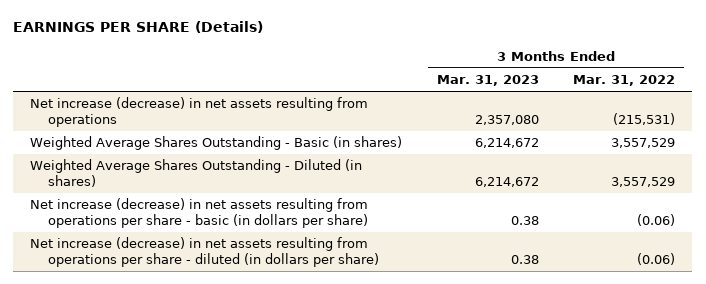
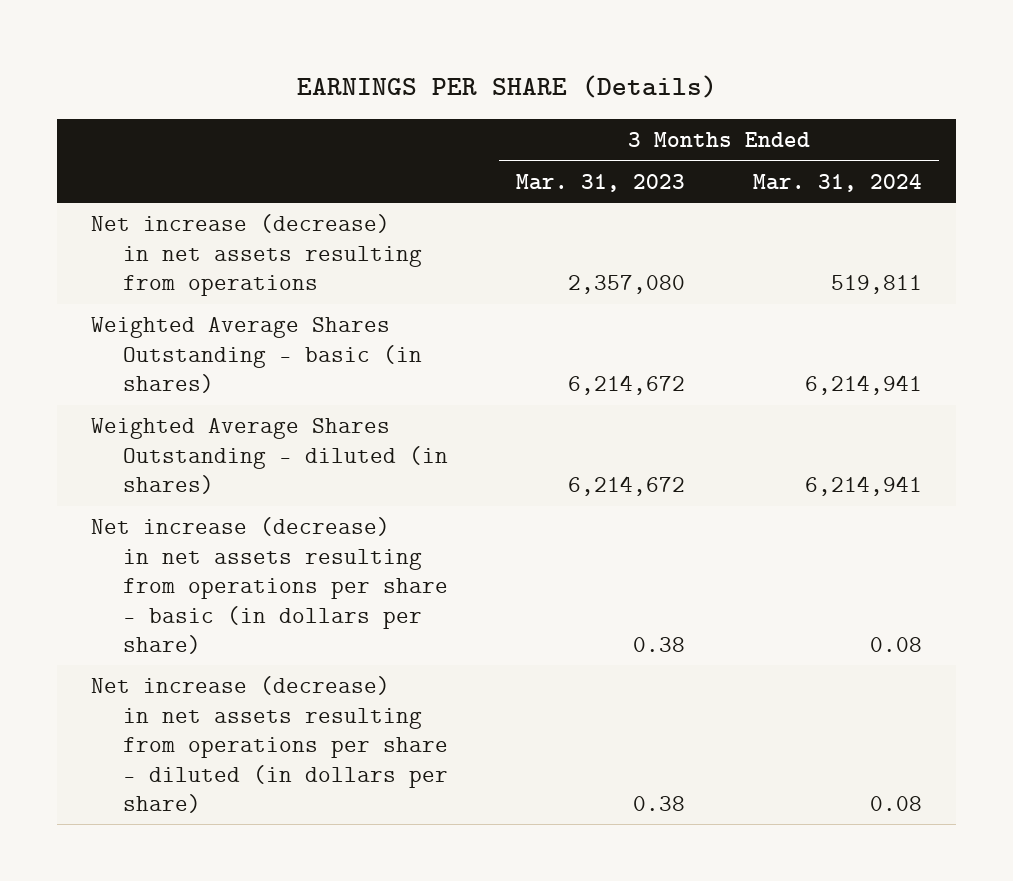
- | 3 Months Ended Mar. 31, 2023 | 3 Months Ended Mar. 31, 2022
+ | 3 Months Ended Mar. 31, 2023 | 3 Months Ended Mar. 31, 2024
- Weighted Average Shares Outstanding - Basic (in shares) | 6,214,672 | 3,557,529
- Weighted Average Shares Outstanding - Diluted (in shares) | 6,214,672 | 3,557,529
+ Weighted Average Shares Outstanding - basic (in shares) | 6,214,672 | 6,214,941
+ Weighted Average Shares Outstanding - diluted (in shares) | 6,214,672 | 6,214,941

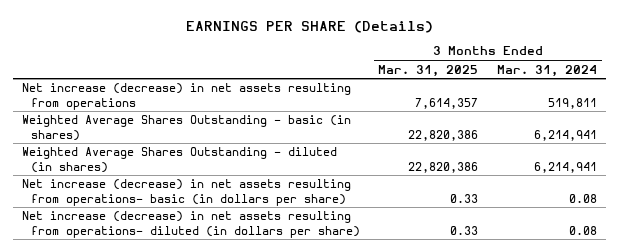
- | 3 Months Ended Mar. 31, 2023 | 3 Months Ended Mar. 31, 2024
+ | 3 Months Ended Mar. 31, 2025 | 3 Months Ended Mar. 31, 2024
- Net increase (decrease) in net assets resulting from operations per share - basic (in dollars per share) | 0.38 | 0.08
- Net increase (decrease) in net assets resulting from operations per share - diluted (in dollars per share) | 0.38 | 0.08
+ Net increase (decrease) in net assets resulting from operations- basic (in dollars per share) | 0.33 | 0.08
+ Net increase (decrease) in net assets resulting from operations- diluted (in dollars per share) | 0.33 | 0.08

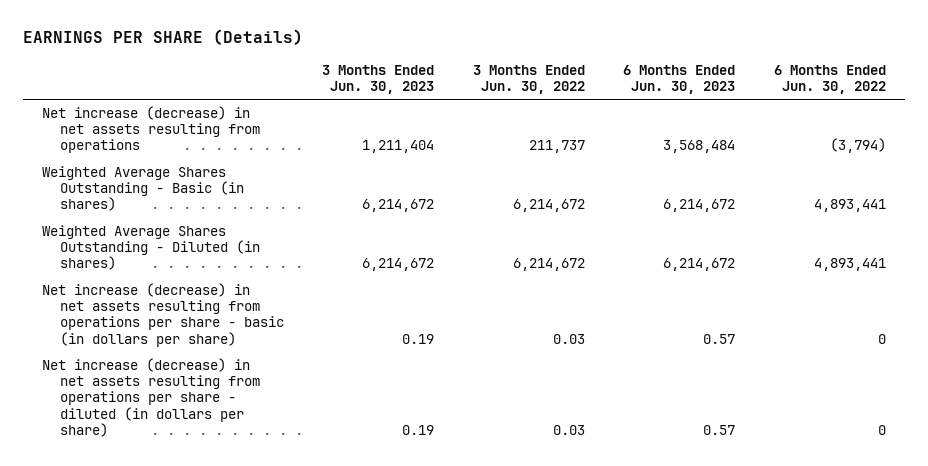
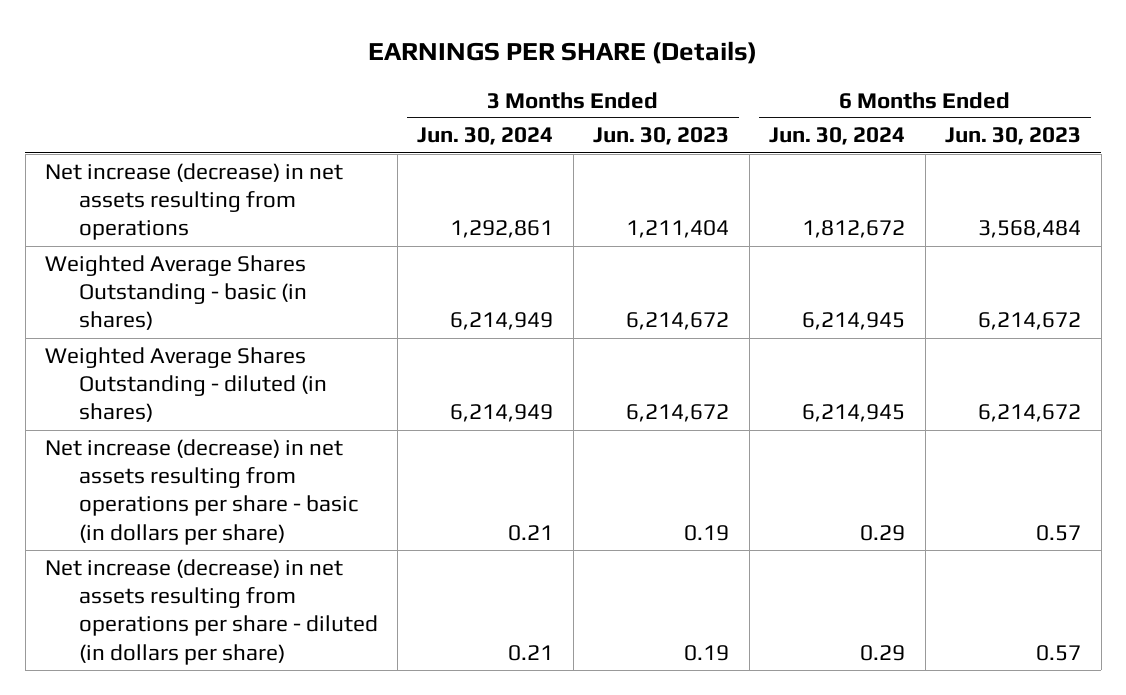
- | 3 Months Ended Jun. 30, 2023 | 3 Months Ended Jun. 30, 2022 | 6 Months Ended Jun. 30, 2023 | 6 Months Ended Jun. 30, 2022
+ | 3 Months Ended Jun. 30, 2024 | 3 Months Ended Jun. 30, 2023 | 6 Months Ended Jun. 30, 2024 | 6 Months Ended Jun. 30, 2023
- Weighted Average Shares Outstanding - Basic (in shares) | 6,214,672 | 6,214,672 | 6,214,672 | 4,893,441
- Weighted Average Shares Outstanding - Diluted (in shares) | 6,214,672 | 6,214,672 | 6,214,672 | 4,893,441
+ Weighted Average Shares Outstanding - basic (in shares) | 6,214,949 | 6,214,672 | 6,214,945 | 6,214,672
+ Weighted Average Shares Outstanding - diluted (in shares) | 6,214,949 | 6,214,672 | 6,214,945 | 6,214,672

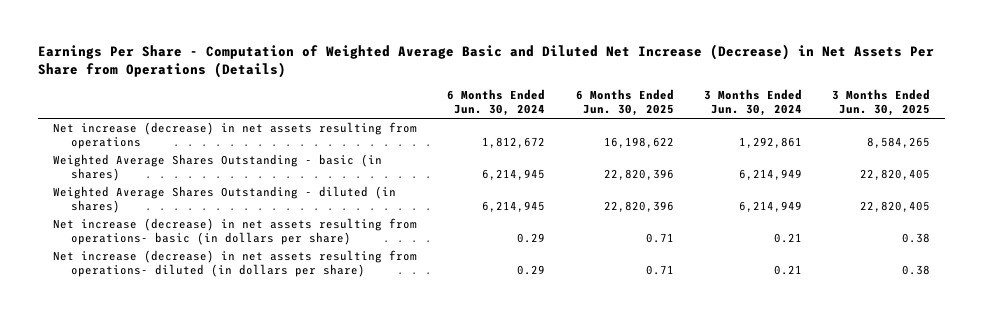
- EARNINGS PER SHARE (Details)
+ Earnings Per Share - Computation of Weighted Average Basic and Diluted Net Increase (Decrease) in Net Assets Per Share from Operations (Details)
- | 3 Months Ended Jun. 30, 2024 | 3 Months Ended Jun. 30, 2023 | 6 Months Ended Jun. 30, 2024 | 6 Months Ended Jun. 30, 2023
+ | 6 Months Ended Jun. 30, 2024 | 6 Months Ended Jun. 30, 2025 | 3 Months Ended Jun. 30, 2024 | 3 Months Ended Jun. 30, 2025
- Net increase (decrease) in net assets resulting from operations per share - basic (in dollars per share) | 0.21 | 0.19 | 0.29 | 0.57
- Net increase (decrease) in net assets resulting from operations per share - diluted (in dollars per share) | 0.21 | 0.19 | 0.29 | 0.57
+ Net increase (decrease) in net assets resulting from operations- basic (in dollars per share) | 0.29 | 0.71 | 0.21 | 0.38
+ Net increase (decrease) in net assets resulting from operations- diluted (in dollars per share) | 0.29 | 0.71 | 0.21 | 0.38

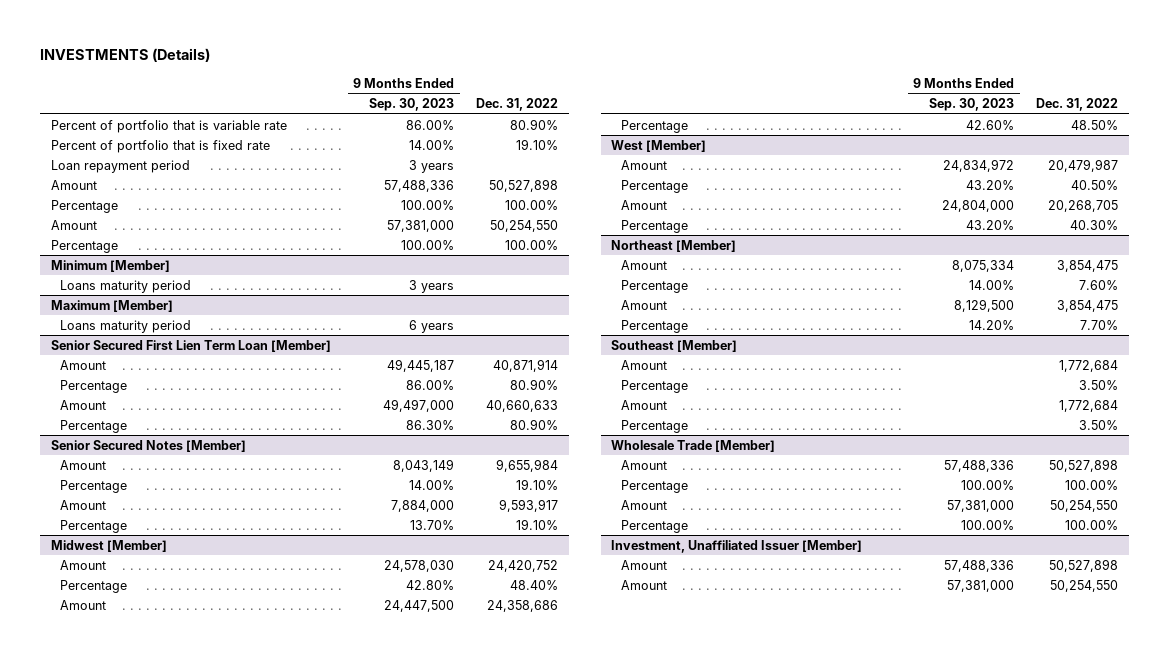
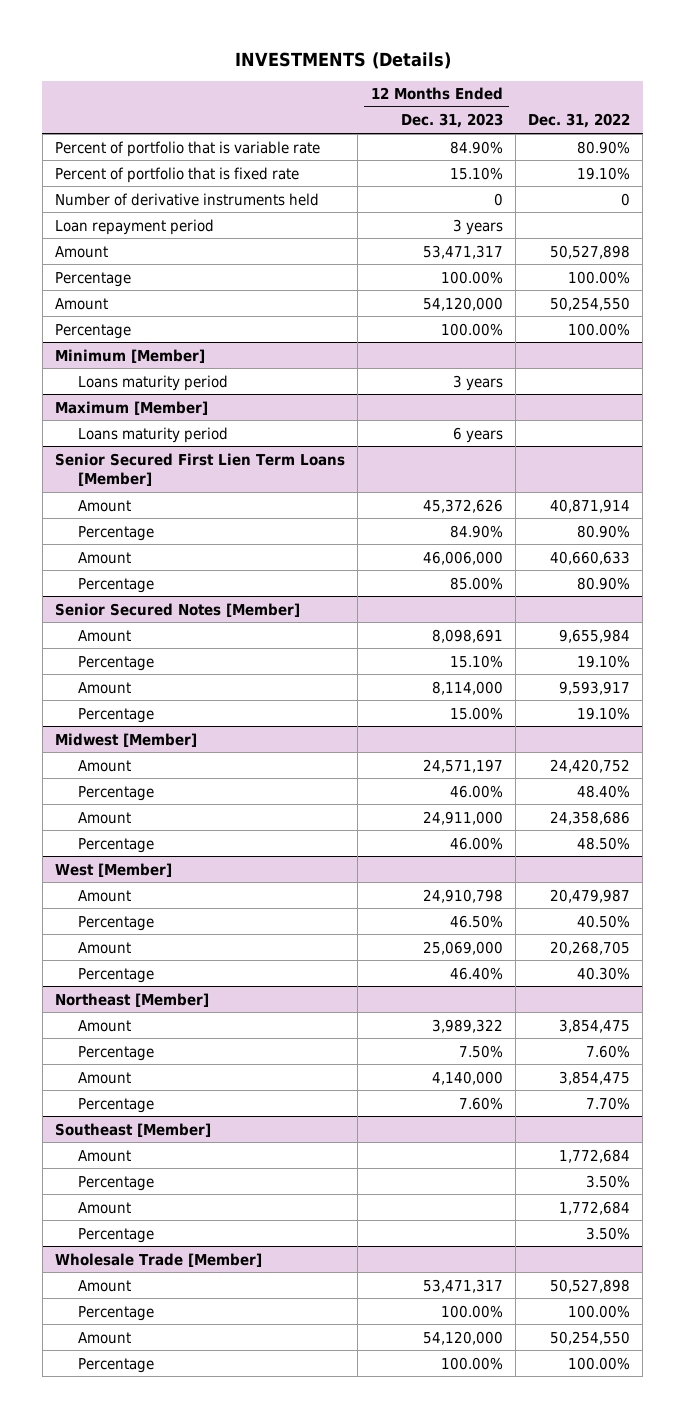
- | 9 Months Ended Sep. 30, 2023 | Dec. 31, 2022
+ | 12 Months Ended Dec. 31, 2023 | Dec. 31, 2022
+ Number of derivative instruments held | 0 | 0
- Senior Secured First Lien Term Loan [Member]
+ Senior Secured First Lien Term Loans [Member]
- Investment, Unaffiliated Issuer [Member]
- Amount | 57,488,336 | 50,527,898
- Amount | 57,381,000 | 50,254,550

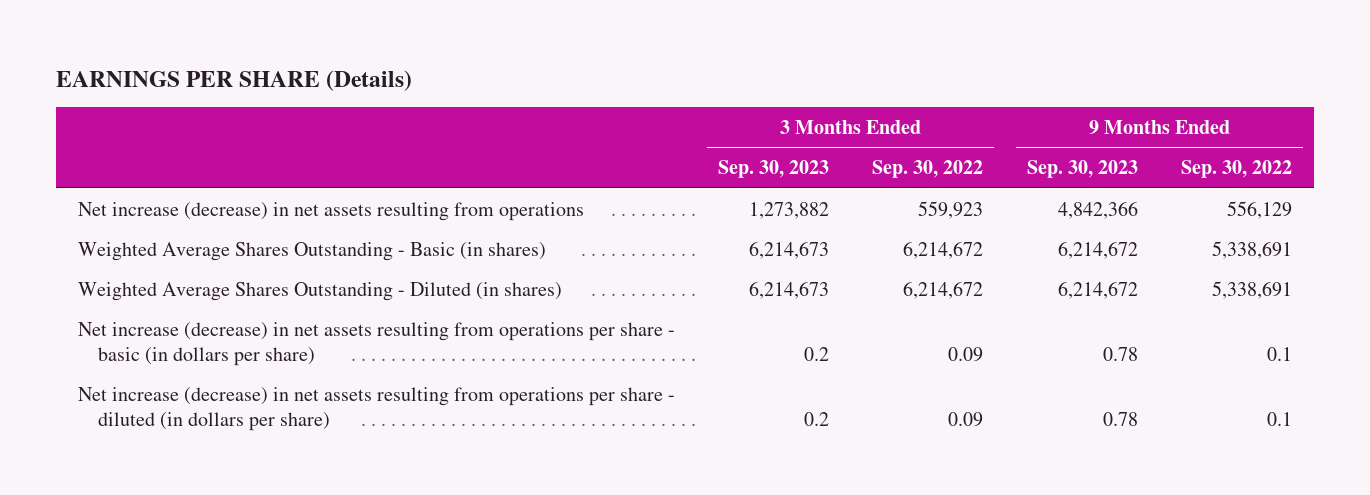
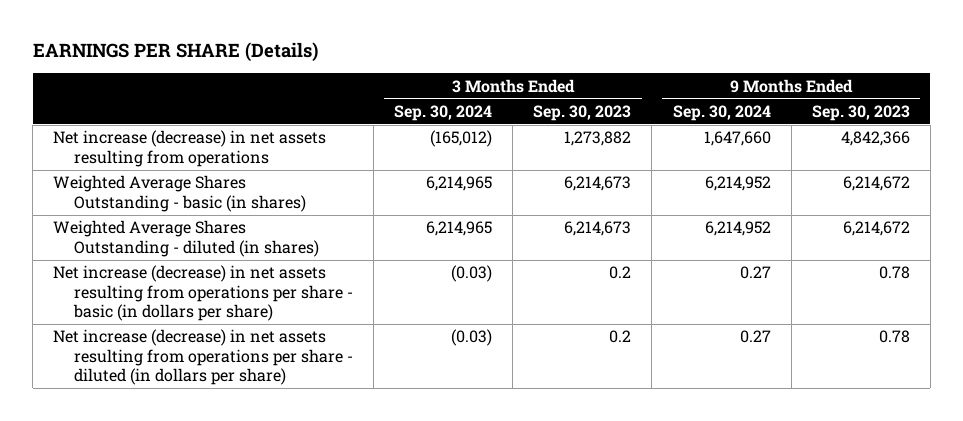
- | 3 Months Ended Sep. 30, 2023 | 3 Months Ended Sep. 30, 2022 | 9 Months Ended Sep. 30, 2023 | 9 Months Ended Sep. 30, 2022
+ | 3 Months Ended Sep. 30, 2024 | 3 Months Ended Sep. 30, 2023 | 9 Months Ended Sep. 30, 2024 | 9 Months Ended Sep. 30, 2023
- Weighted Average Shares Outstanding - Basic (in shares) | 6,214,673 | 6,214,672 | 6,214,672 | 5,338,691
- Weighted Average Shares Outstanding - Diluted (in shares) | 6,214,673 | 6,214,672 | 6,214,672 | 5,338,691
+ Weighted Average Shares Outstanding - basic (in shares) | 6,214,965 | 6,214,673 | 6,214,952 | 6,214,672
+ Weighted Average Shares Outstanding - diluted (in shares) | 6,214,965 | 6,214,673 | 6,214,952 | 6,214,672

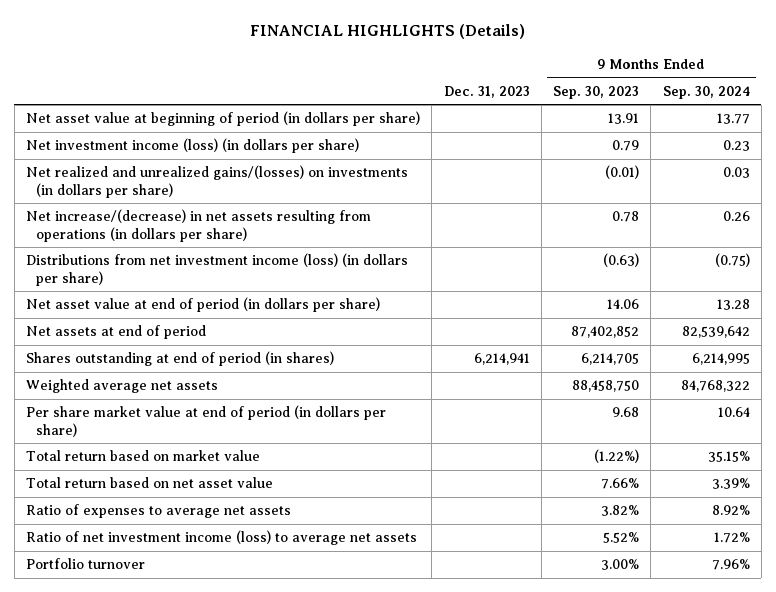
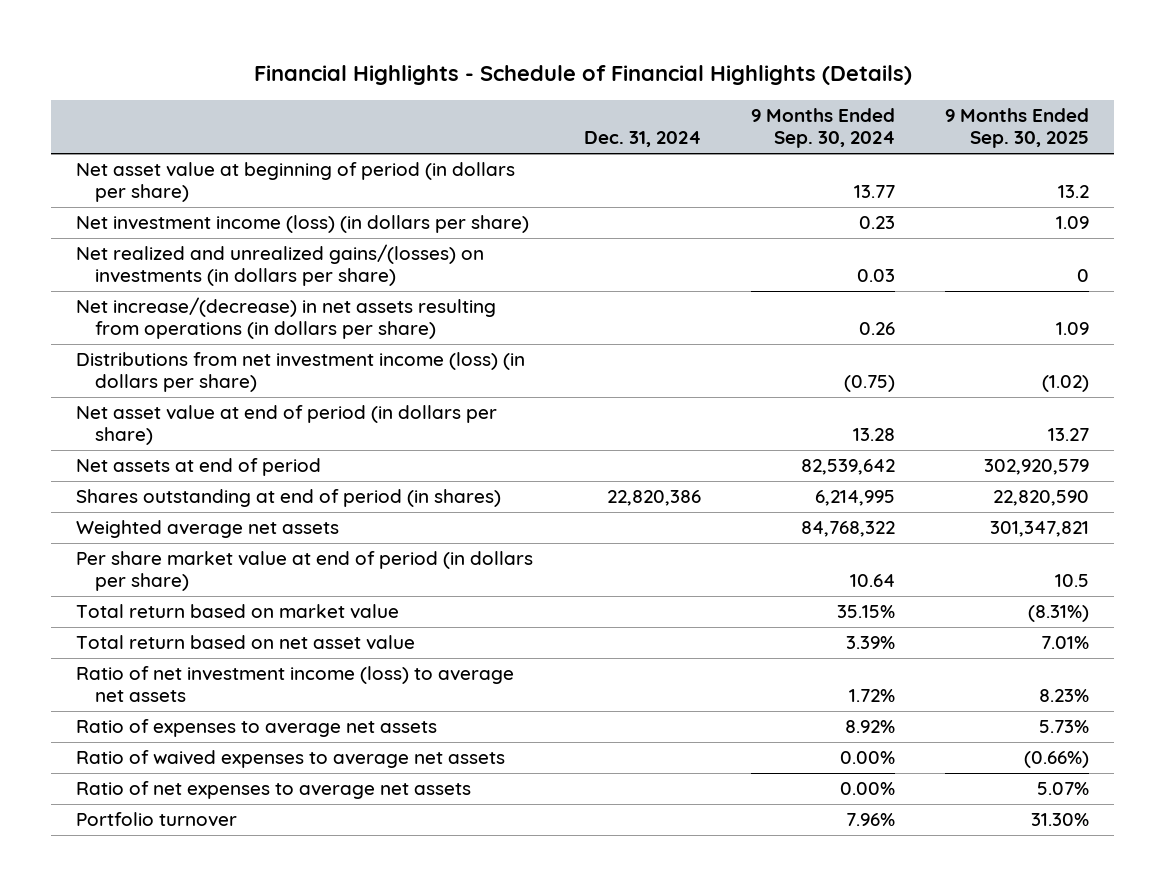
- FINANCIAL HIGHLIGHTS (Details)
+ Financial Highlights - Schedule of Financial Highlights (Details)
- | Dec. 31, 2023 | 9 Months Ended Sep. 30, 2023 | 9 Months Ended Sep. 30, 2024
+ | Dec. 31, 2024 | 9 Months Ended Sep. 30, 2024 | 9 Months Ended Sep. 30, 2025
moved down: Ratio of expenses to average net assets | | 8.92% | 5.73%
+ Ratio of waived expenses to average net assets | | 0.00% | (0.66%)
+ Ratio of net expenses to average net assets | | 0.00% | 5.07%

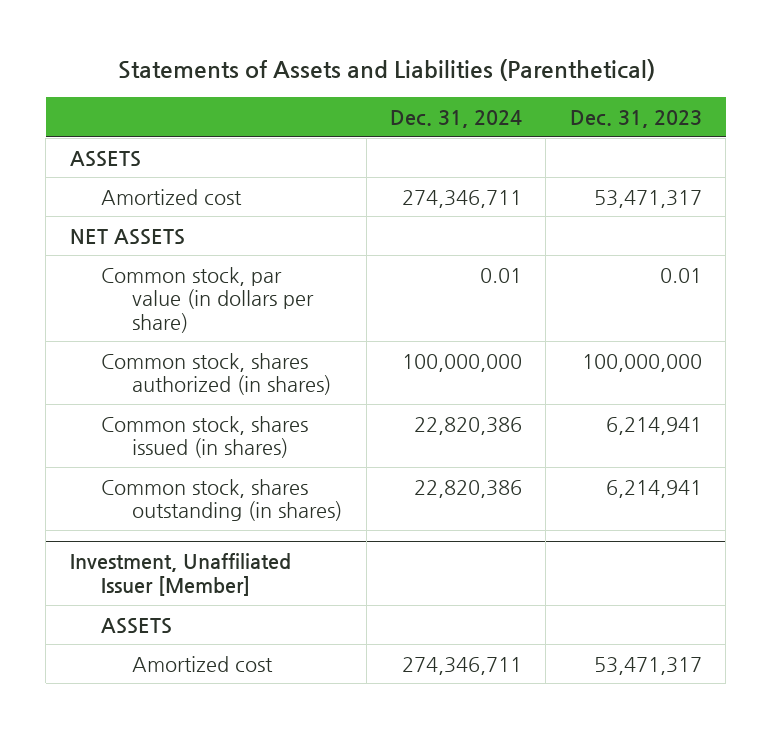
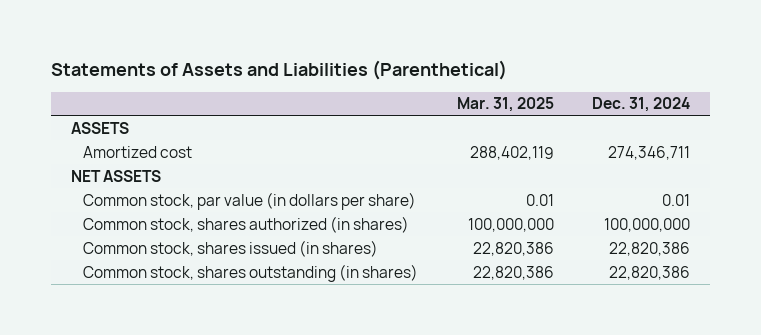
- | Dec. 31, 2024 | Dec. 31, 2023
+ | Mar. 31, 2025 | Dec. 31, 2024
- Investment, Unaffiliated Issuer [Member]
- ASSETS
- Amortized cost | 274,346,711 | 53,471,317

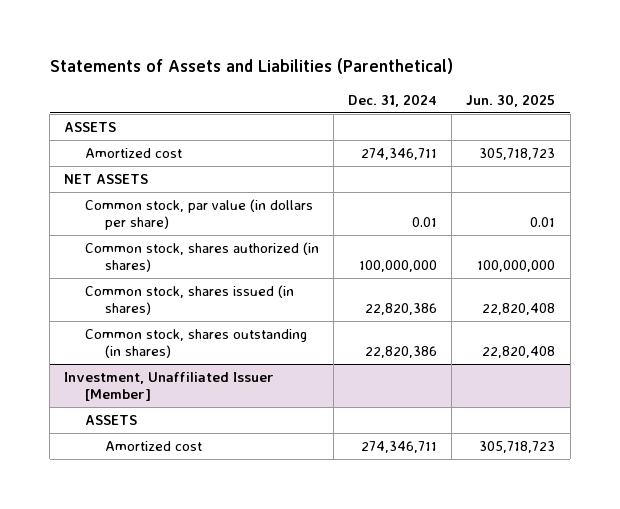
- | Mar. 31, 2025 | Dec. 31, 2024
+ | Dec. 31, 2024 | Jun. 30, 2025
+ Investment, Unaffiliated Issuer [Member]
+ ASSETS
+ Amortized cost | 274,346,711 | 305,718,723

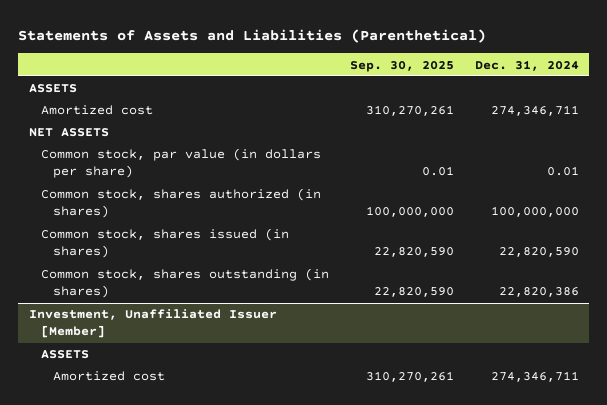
- | Dec. 31, 2024 | Jun. 30, 2025
+ | Sep. 30, 2025 | Dec. 31, 2024
- Common stock, shares issued (in shares) | 22,820,386 | 22,820,408
+ Common stock, shares issued (in shares) | 22,820,590 | 22,820,590

